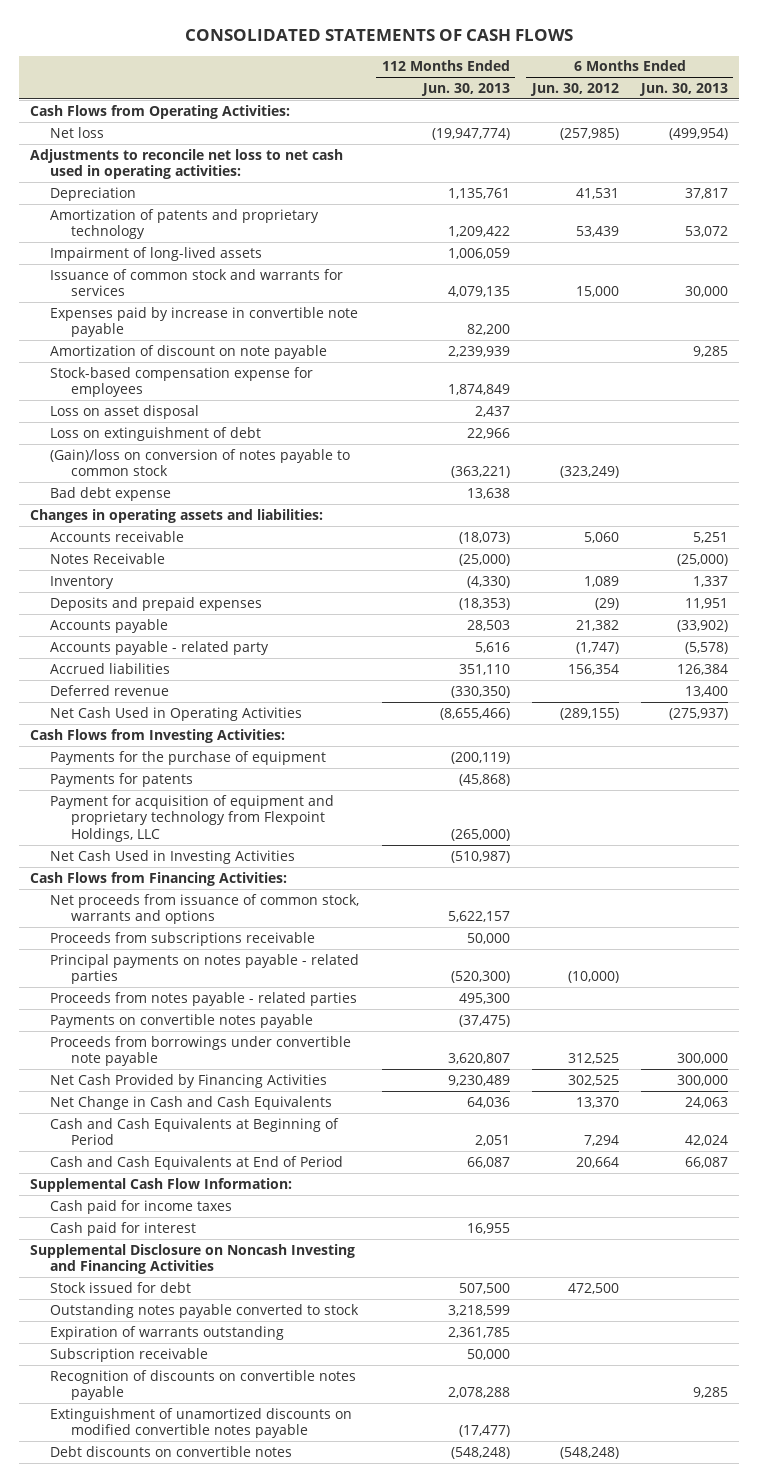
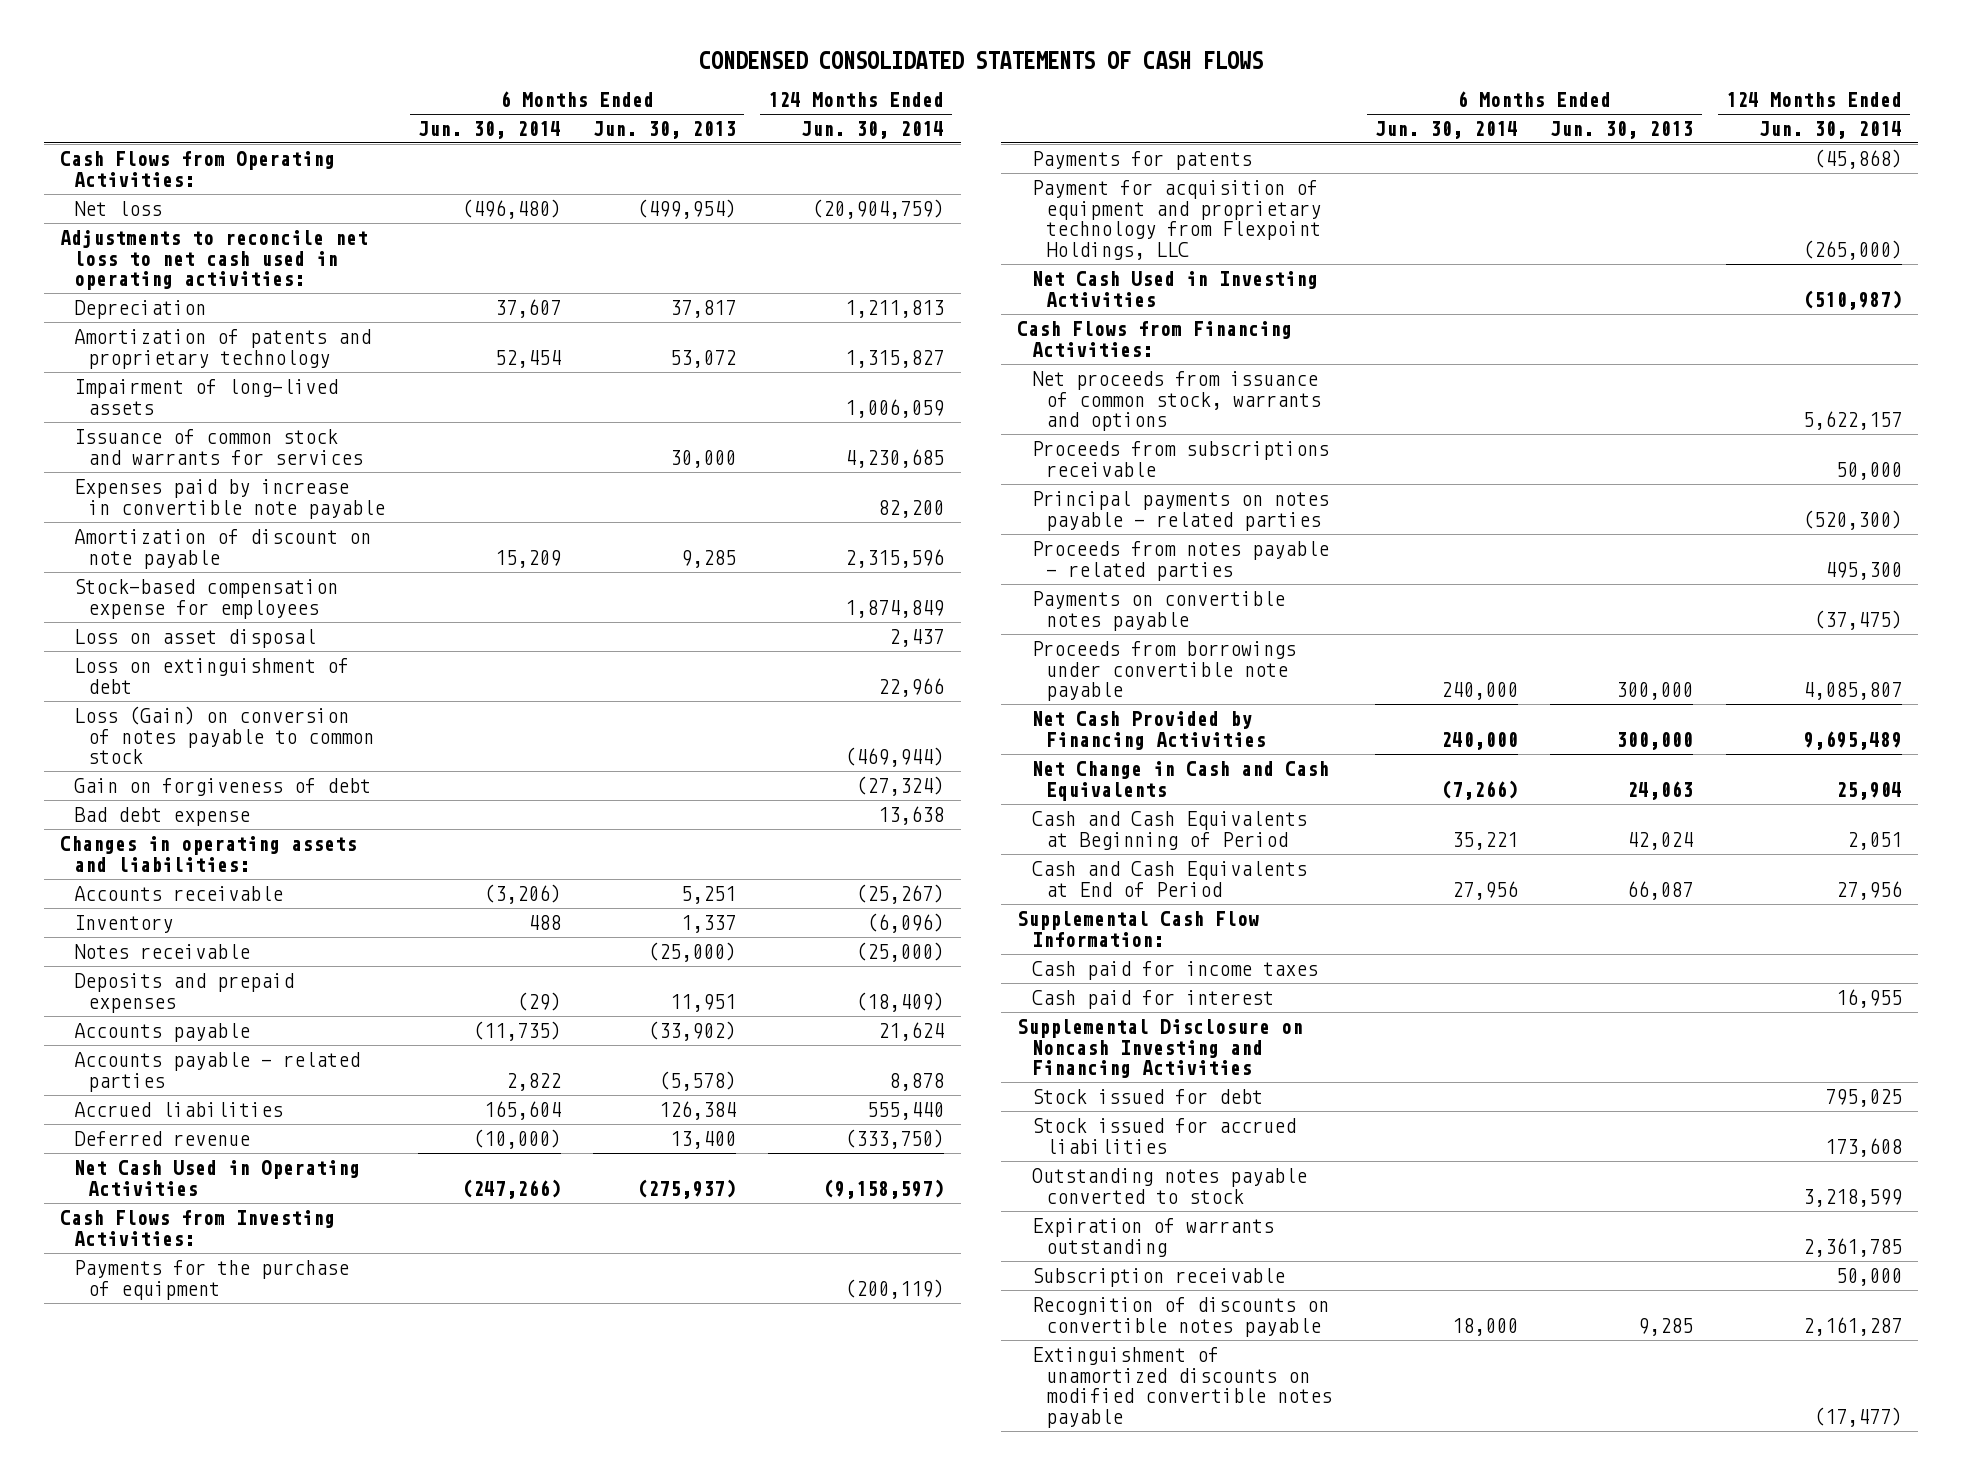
- CONSOLIDATED STATEMENTS OF CASH FLOWS
+ CONDENSED CONSOLIDATED STATEMENTS OF CASH FLOWS
- | 112 Months Ended Jun. 30, 2013 | 6 Months Ended Jun. 30, 2012 | 6 Months Ended Jun. 30, 2013
+ | 6 Months Ended Jun. 30, 2014 | 6 Months Ended Jun. 30, 2013 | 124 Months Ended Jun. 30, 2014
- (Gain)/loss on conversion of notes payable to common stock | (363,221) | (323,249) |
+ Loss (Gain) on conversion of notes payable to common stock | | | (469,944)
+ Gain on forgiveness of debt | | | (27,324)
- Notes Receivable | (25,000) | | (25,000)
+ Notes receivable | | (25,000) | (25,000)
- Accounts payable - related party | 5,616 | (1,747) | (5,578)
+ Accounts payable - related parties | 2,822 | (5,578) | 8,878
+ Stock issued for accrued liabilities | | | 173,608
- Debt discounts on convertible notes | (548,248) | (548,248) |

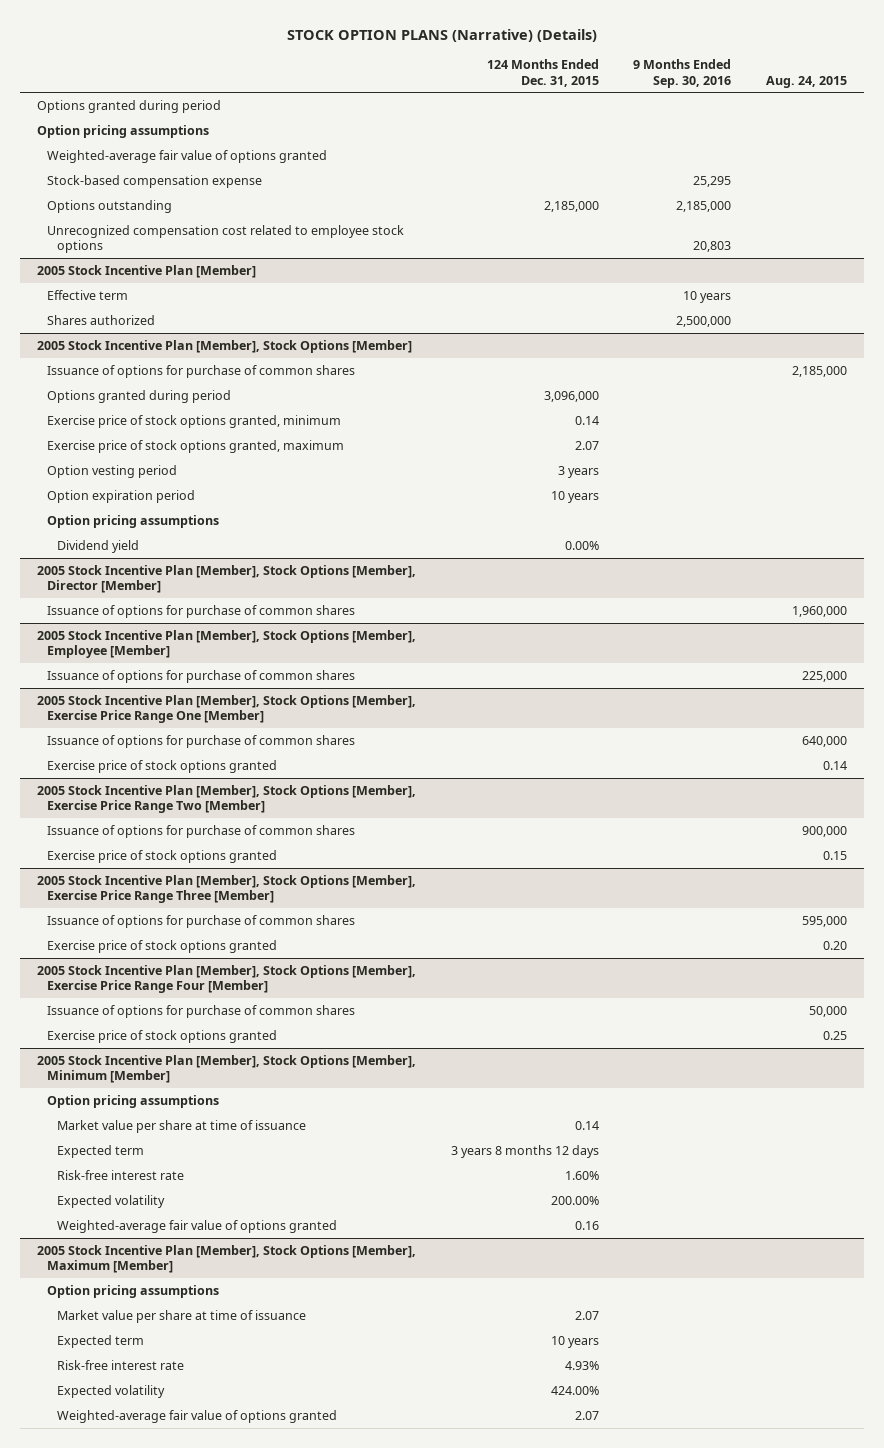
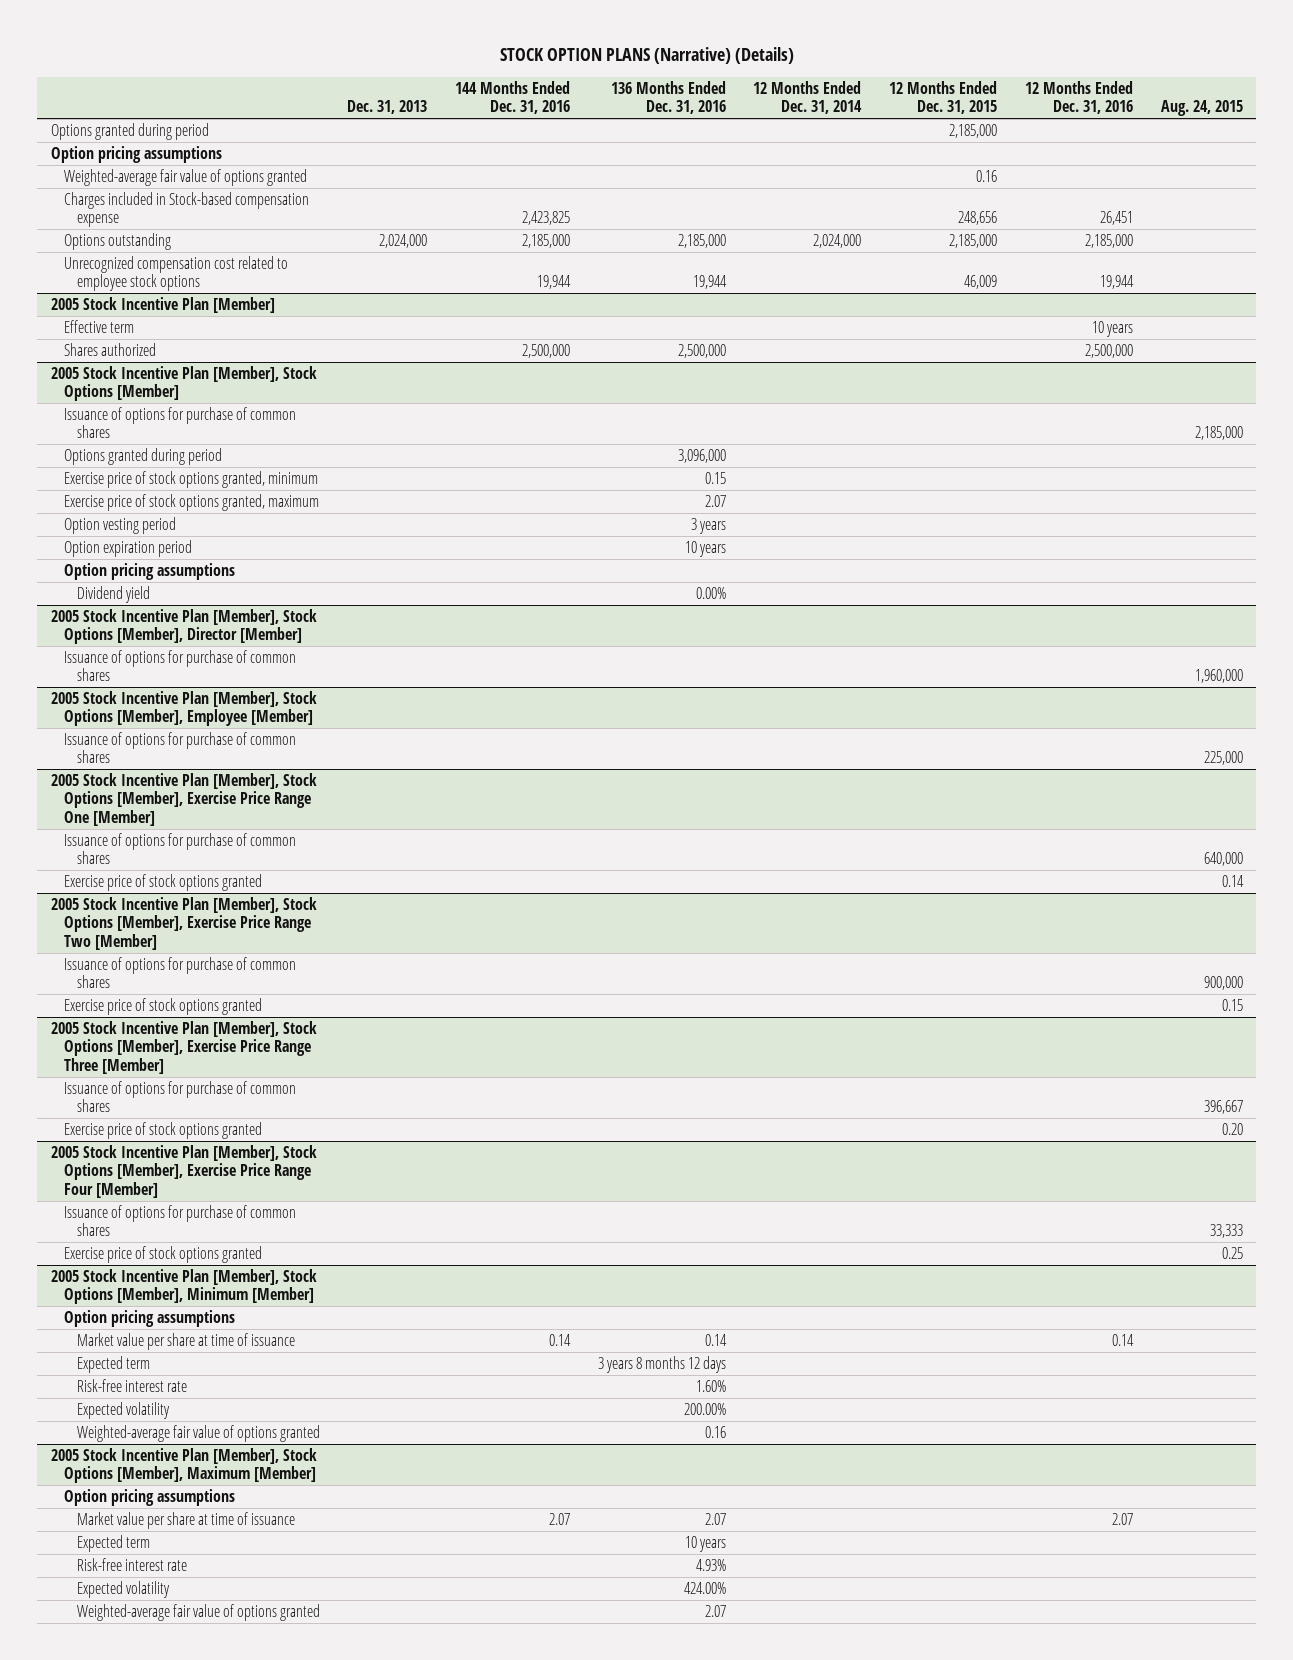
- | 124 Months Ended Dec. 31, 2015 | 9 Months Ended Sep. 30, 2016 | Aug. 24, 2015
+ | Dec. 31, 2013 | 144 Months Ended Dec. 31, 2016 | 136 Months Ended Dec. 31, 2016 | 12 Months Ended Dec. 31, 2014 | 12 Months Ended Dec. 31, 2015 | 12 Months Ended Dec. 31, 2016 | Aug. 24, 2015
- Stock-based compensation expense | | 25,295 |
+ Charges included in Stock-based compensation expense | | 2,423,825 | | | 248,656 | 26,451 |
@ 2005 Stock Incentive Plan [Member], Stock Options [Member], Exercise Price Range Three [Member]
- Issuance of options for purchase of common shares | | | 595,000
+ Issuance of options for purchase of common shares | | | | | | | 396,667
@ 2005 Stock Incentive Plan [Member], Stock Options [Member], Exercise Price Range Four [Member]
- Issuance of options for purchase of common shares | | | 50,000
+ Issuance of options for purchase of common shares | | | | | | | 33,333

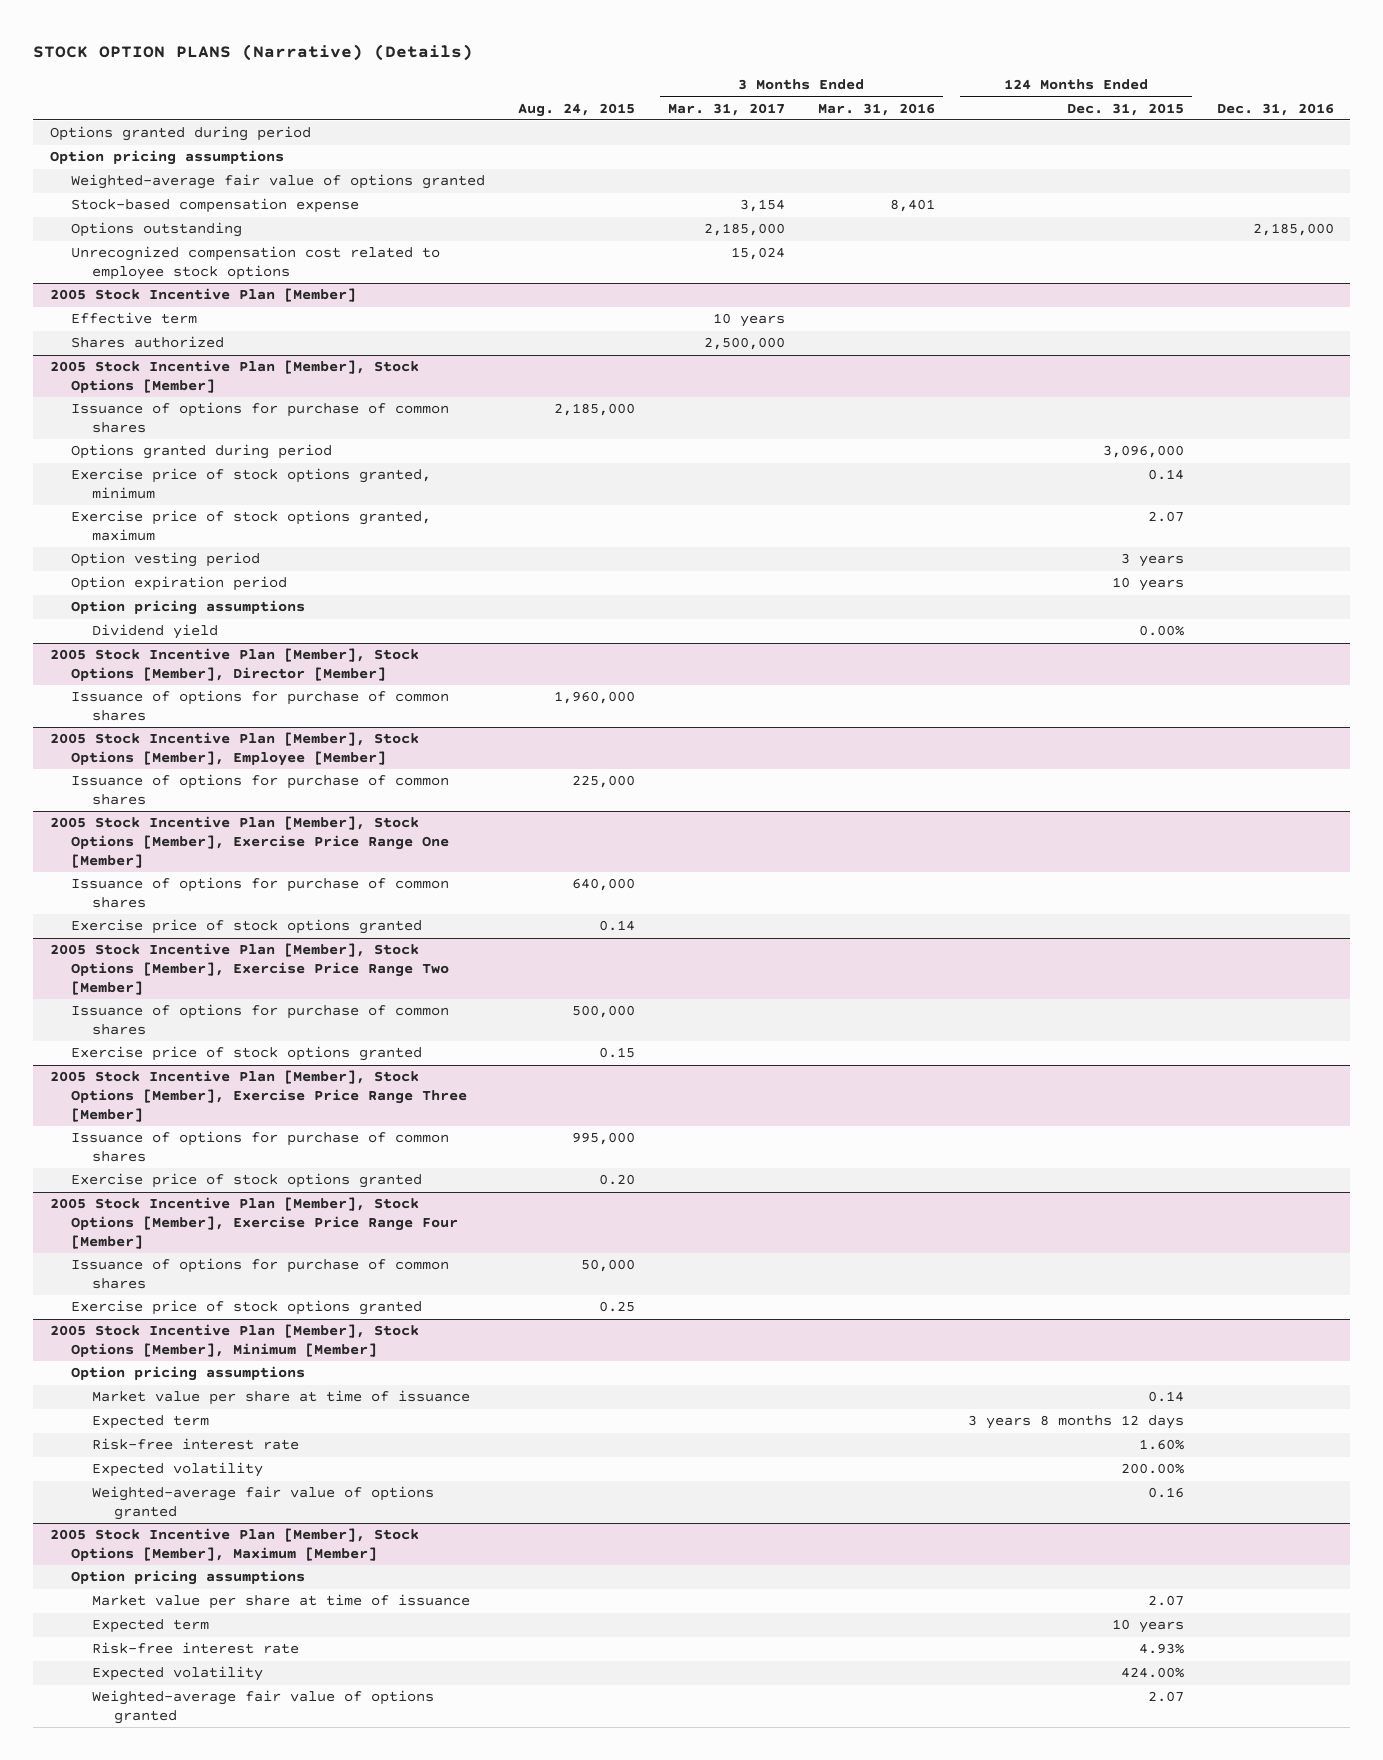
- | Dec. 31, 2013 | 144 Months Ended Dec. 31, 2016 | 136 Months Ended Dec. 31, 2016 | 12 Months Ended Dec. 31, 2014 | 12 Months Ended Dec. 31, 2015 | 12 Months Ended Dec. 31, 2016 | Aug. 24, 2015
+ | Aug. 24, 2015 | 3 Months Ended Mar. 31, 2017 | 3 Months Ended Mar. 31, 2016 | 124 Months Ended Dec. 31, 2015 | Dec. 31, 2016
- Charges included in Stock-based compensation expense | | 2,423,825 | | | 248,656 | 26,451 |
+ Stock-based compensation expense | | 3,154 | 8,401 | |
@ 2005 Stock Incentive Plan [Member], Stock Options [Member], Exercise Price Range Two [Member]
- Issuance of options for purchase of common shares | | | | | | | 900,000
+ Issuance of options for purchase of common shares | 500,000 | | | |
@ 2005 Stock Incentive Plan [Member], Stock Options [Member], Exercise Price Range Three [Member]
- Issuance of options for purchase of common shares | | | | | | | 396,667
+ Issuance of options for purchase of common shares | 995,000 | | | |
@ 2005 Stock Incentive Plan [Member], Stock Options [Member], Exercise Price Range Four [Member]
- Issuance of options for purchase of common shares | | | | | | | 33,333
+ Issuance of options for purchase of common shares | 50,000 | | | |

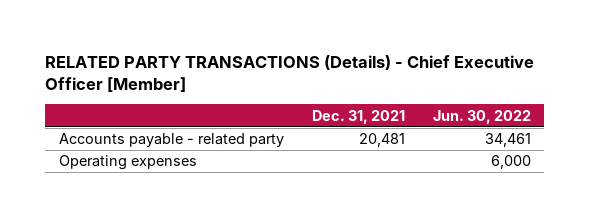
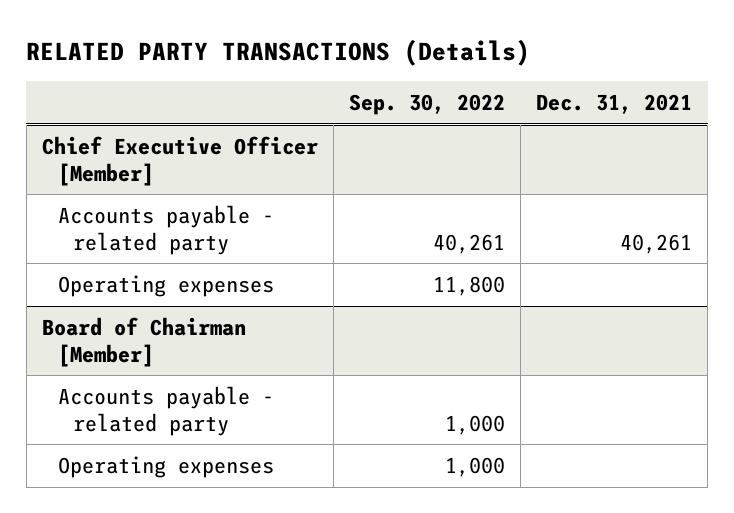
- RELATED PARTY TRANSACTIONS (Details) - Chief Executive Officer [Member]
+ RELATED PARTY TRANSACTIONS (Details)
- | Dec. 31, 2021 | Jun. 30, 2022
+ | Sep. 30, 2022 | Dec. 31, 2021
- Accounts payable - related party | 20,481 | 34,461
- Operating expenses | | 6,000
+ Chief Executive Officer [Member]
+ Accounts payable - related party | 40,261 | 40,261
+ Operating expenses | 11,800 |
+ Board of Chairman [Member]
+ Accounts payable - related party | 1,000 |
+ Operating expenses | 1,000 |

